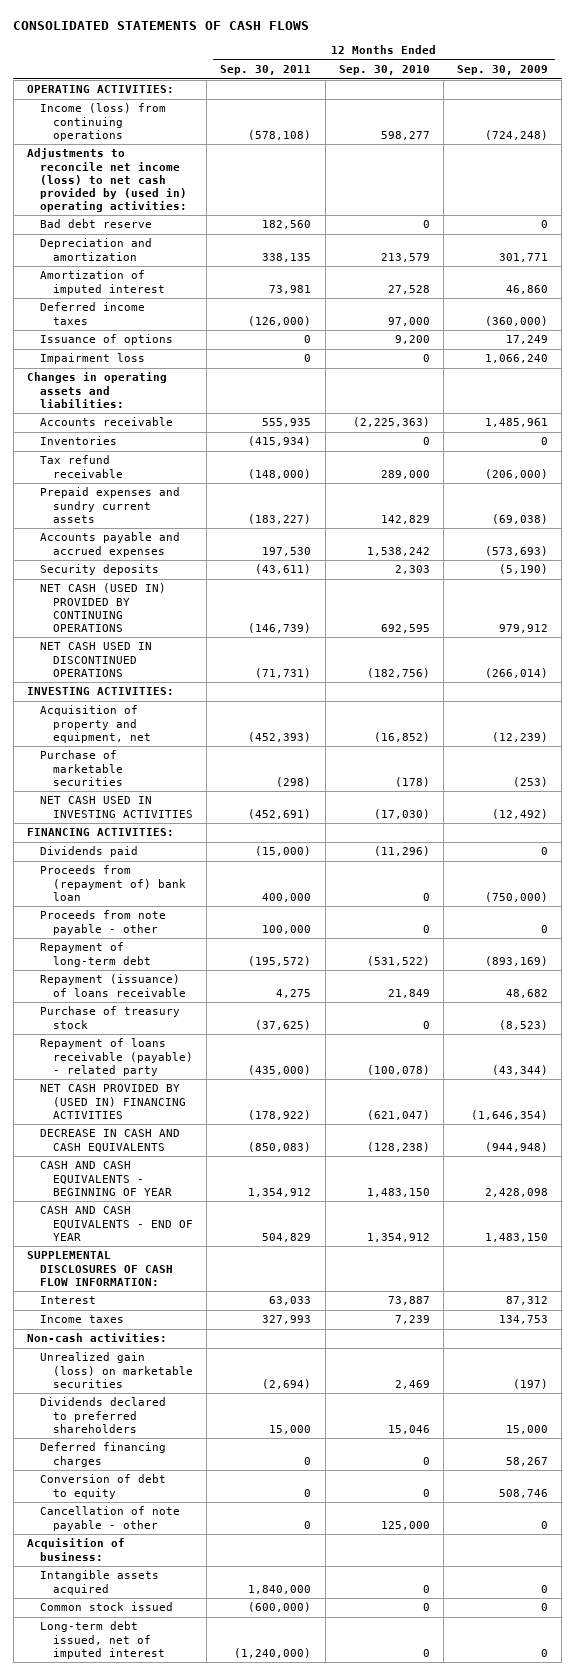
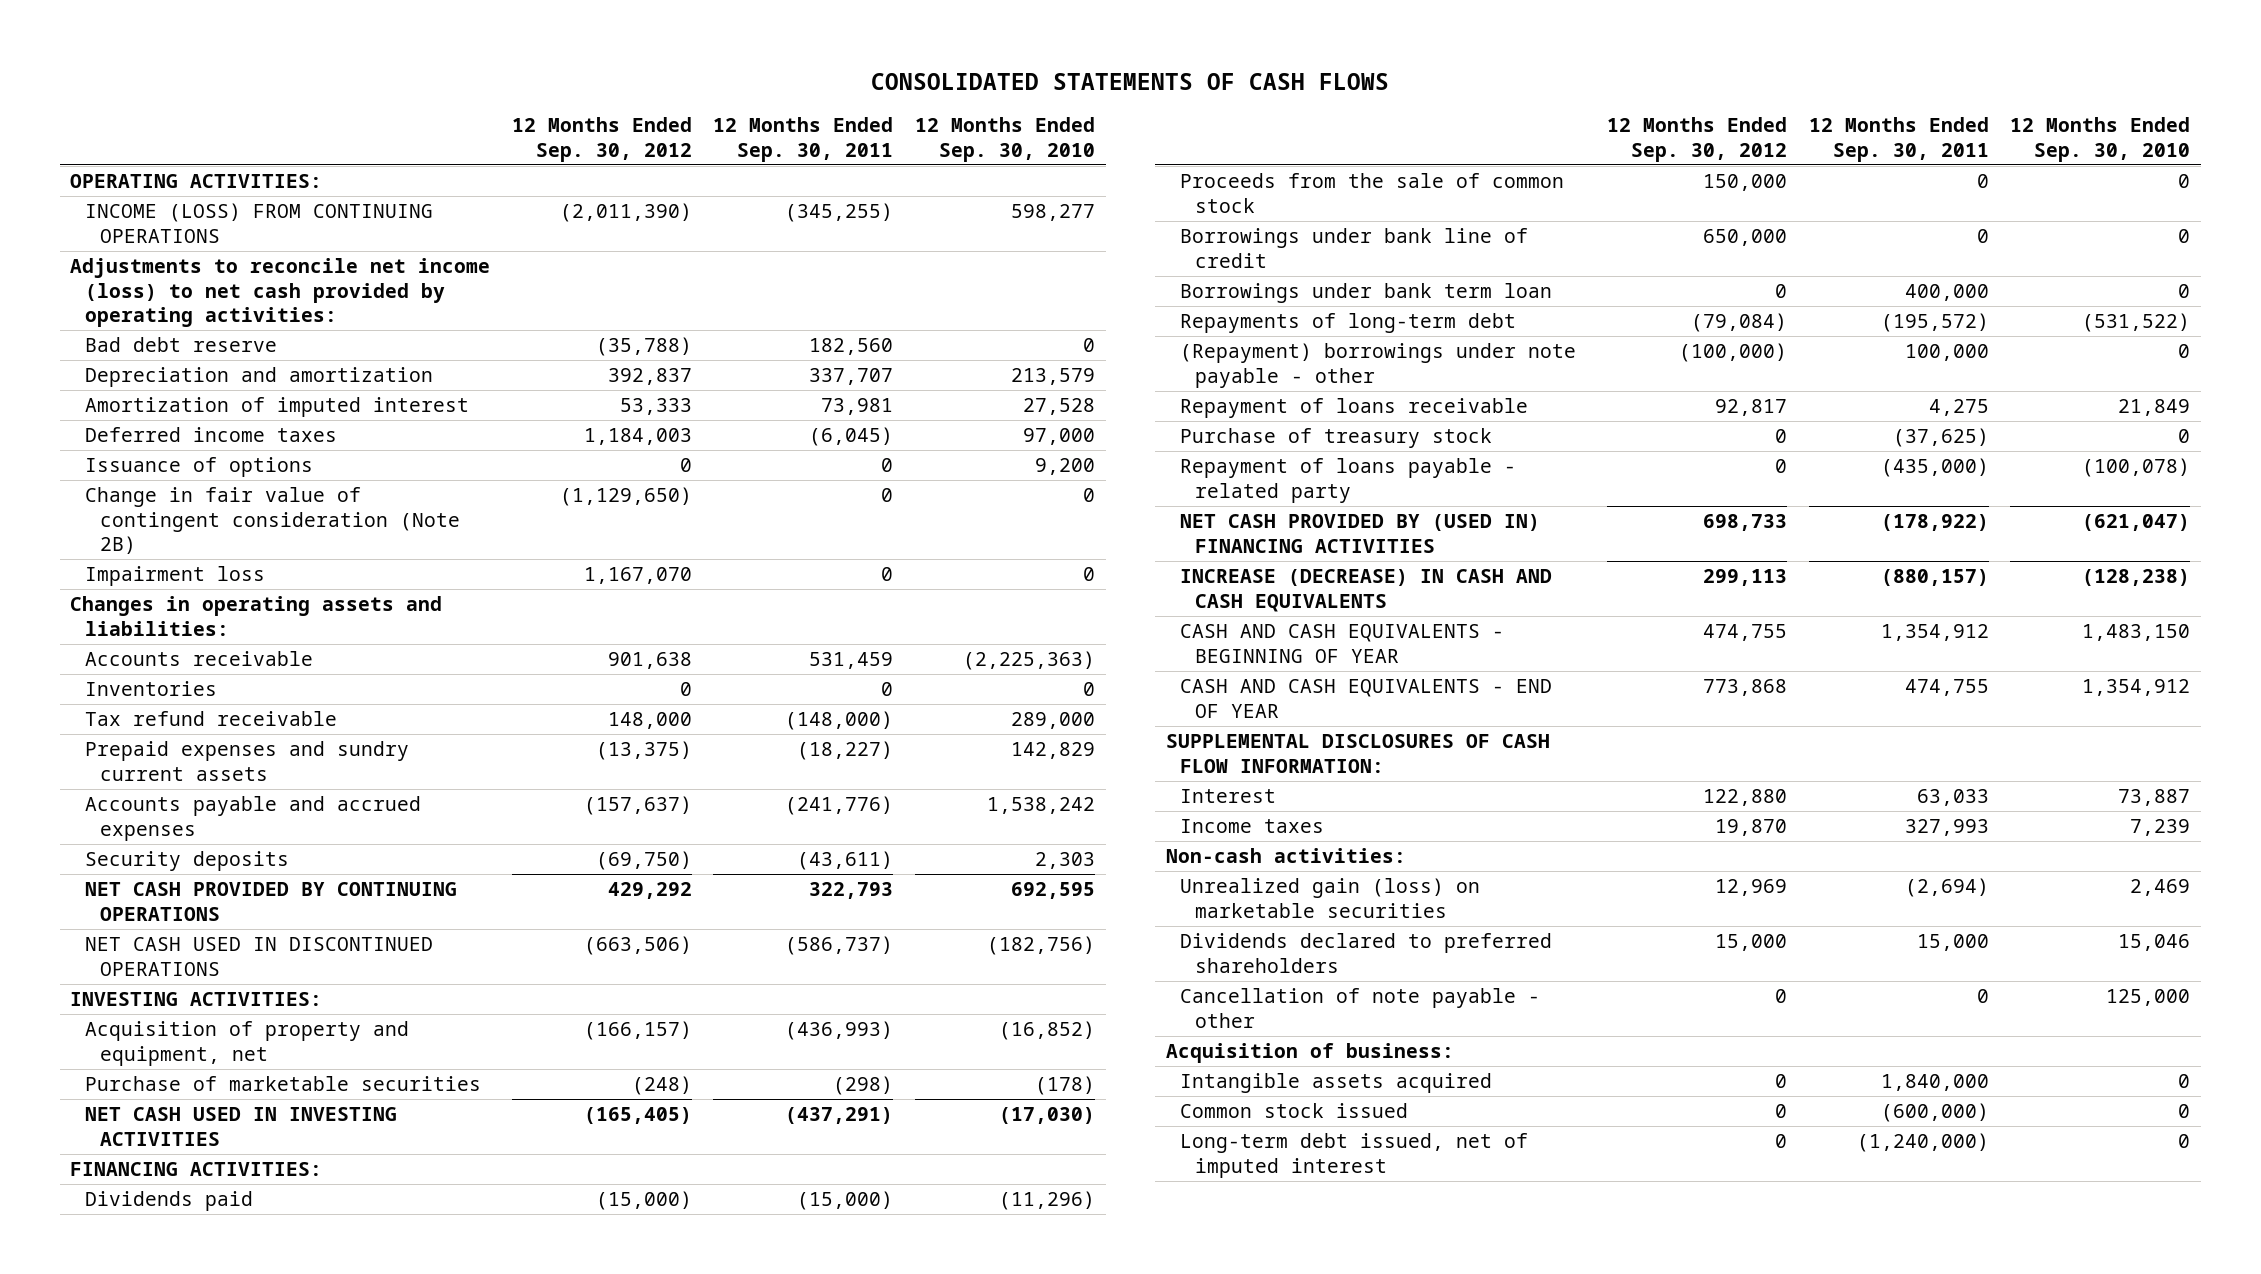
- | 12 Months Ended Sep. 30, 2011 | 12 Months Ended Sep. 30, 2010 | 12 Months Ended Sep. 30, 2009
+ | 12 Months Ended Sep. 30, 2012 | 12 Months Ended Sep. 30, 2011 | 12 Months Ended Sep. 30, 2010
- Income (loss) from continuing operations | (578,108) | 598,277 | (724,248)
- Adjustments to reconcile net income (loss) to net cash provided by (used in) operating activities:
+ INCOME (LOSS) FROM CONTINUING OPERATIONS | (2,011,390) | (345,255) | 598,277
+ Adjustments to reconcile net income (loss) to net cash provided by operating activities:
- Depreciation and amortization | 338,135 | 213,579 | 301,771
+ Depreciation and amortization | 392,837 | 337,707 | 213,579
- Deferred income taxes | (126,000) | 97,000 | (360,000)
+ Deferred income taxes | 1,184,003 | (6,045) | 97,000
+ Change in fair value of contingent consideration (Note 2B) | (1,129,650) | 0 | 0
- Accounts receivable | 555,935 | (2,225,363) | 1,485,961
- Inventories | (415,934) | 0 | 0
+ Accounts receivable | 901,638 | 531,459 | (2,225,363)
+ Inventories | 0 | 0 | 0
- Prepaid expenses and sundry current assets | (183,227) | 142,829 | (69,038)
- Accounts payable and accrued expenses | 197,530 | 1,538,242 | (573,693)
+ Prepaid expenses and sundry current assets | (13,375) | (18,227) | 142,829
+ Accounts payable and accrued expenses | (157,637) | (241,776) | 1,538,242
- NET CASH (USED IN) PROVIDED BY CONTINUING OPERATIONS | (146,739) | 692,595 | 979,912
- NET CASH USED IN DISCONTINUED OPERATIONS | (71,731) | (182,756) | (266,014)
+ NET CASH PROVIDED BY CONTINUING OPERATIONS | 429,292 | 322,793 | 692,595
+ NET CASH USED IN DISCONTINUED OPERATIONS | (663,506) | (586,737) | (182,756)
- Acquisition of property and equipment, net | (452,393) | (16,852) | (12,239)
+ Acquisition of property and equipment, net | (166,157) | (436,993) | (16,852)
- NET CASH USED IN INVESTING ACTIVITIES | (452,691) | (17,030) | (12,492)
+ NET CASH USED IN INVESTING ACTIVITIES | (165,405) | (437,291) | (17,030)
- Proceeds from (repayment of) bank loan | 400,000 | 0 | (750,000)
- Proceeds from note payable - other | 100,000 | 0 | 0
- Repayment of long-term debt | (195,572) | (531,522) | (893,169)
- Repayment (issuance) of loans receivable | 4,275 | 21,849 | 48,682
+ Proceeds from the sale of common stock | 150,000 | 0 | 0
+ Borrowings under bank line of credit | 650,000 | 0 | 0
+ Borrowings under bank term loan | 0 | 400,000 | 0
+ Repayments of long-term debt | (79,084) | (195,572) | (531,522)
+ (Repayment) borrowings under note payable - other | (100,000) | 100,000 | 0
+ Repayment of loans receivable | 92,817 | 4,275 | 21,849
- Repayment of loans receivable (payable) - related party | (435,000) | (100,078) | (43,344)
+ Repayment of loans payable - related party | 0 | (435,000) | (100,078)
- DECREASE IN CASH AND CASH EQUIVALENTS | (850,083) | (128,238) | (944,948)
+ INCREASE (DECREASE) IN CASH AND CASH EQUIVALENTS | 299,113 | (880,157) | (128,238)
- CASH AND CASH EQUIVALENTS - END OF YEAR | 504,829 | 1,354,912 | 1,483,150
+ CASH AND CASH EQUIVALENTS - END OF YEAR | 773,868 | 474,755 | 1,354,912
- Deferred financing charges | 0 | 0 | 58,267
- Conversion of debt to equity | 0 | 0 | 508,746

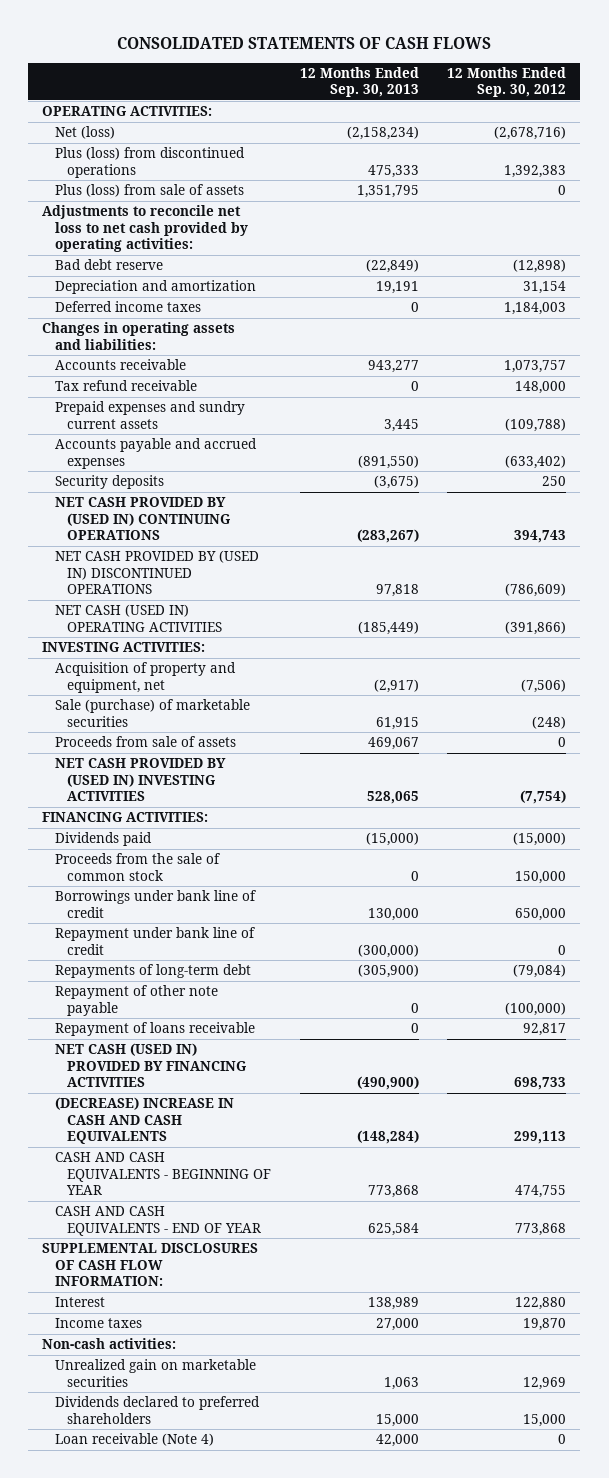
- | 12 Months Ended Sep. 30, 2012 | 12 Months Ended Sep. 30, 2011 | 12 Months Ended Sep. 30, 2010
+ | 12 Months Ended Sep. 30, 2013 | 12 Months Ended Sep. 30, 2012
- INCOME (LOSS) FROM CONTINUING OPERATIONS | (2,011,390) | (345,255) | 598,277
- Adjustments to reconcile net income (loss) to net cash provided by operating activities:
- Bad debt reserve | (35,788) | 182,560 | 0
- Depreciation and amortization | 392,837 | 337,707 | 213,579
- Amortization of imputed interest | 53,333 | 73,981 | 27,528
+ Net (loss) | (2,158,234) | (2,678,716)
+ Plus (loss) from discontinued operations | 475,333 | 1,392,383
+ Plus (loss) from sale of assets | 1,351,795 | 0
+ Adjustments to reconcile net loss to net cash provided by operating activities:
+ Bad debt reserve | (22,849) | (12,898)
+ Depreciation and amortization | 19,191 | 31,154
- Issuance of options | 0 | 0 | 9,200
- Change in fair value of contingent consideration (Note 2B) | (1,129,650) | 0 | 0
- Impairment loss | 1,167,070 | 0 | 0
- Accounts receivable | 901,638 | 531,459 | (2,225,363)
- Inventories | 0 | 0 | 0
+ Accounts receivable | 943,277 | 1,073,757
- Prepaid expenses and sundry current assets | (13,375) | (18,227) | 142,829
- Accounts payable and accrued expenses | (157,637) | (241,776) | 1,538,242
- Security deposits | (69,750) | (43,611) | 2,303
- NET CASH PROVIDED BY CONTINUING OPERATIONS | 429,292 | 322,793 | 692,595
- NET CASH USED IN DISCONTINUED OPERATIONS | (663,506) | (586,737) | (182,756)
+ Prepaid expenses and sundry current assets | 3,445 | (109,788)
+ Accounts payable and accrued expenses | (891,550) | (633,402)
+ Security deposits | (3,675) | 250
+ NET CASH PROVIDED BY (USED IN) CONTINUING OPERATIONS | (283,267) | 394,743
+ NET CASH PROVIDED BY (USED IN) DISCONTINUED OPERATIONS | 97,818 | (786,609)
+ NET CASH (USED IN) OPERATING ACTIVITIES | (185,449) | (391,866)
- Acquisition of property and equipment, net | (166,157) | (436,993) | (16,852)
- Purchase of marketable securities | (248) | (298) | (178)
- NET CASH USED IN INVESTING ACTIVITIES | (165,405) | (437,291) | (17,030)
+ Acquisition of property and equipment, net | (2,917) | (7,506)
+ Sale (purchase) of marketable securities | 61,915 | (248)
+ Proceeds from sale of assets | 469,067 | 0
+ NET CASH PROVIDED BY (USED IN) INVESTING ACTIVITIES | 528,065 | (7,754)
- Borrowings under bank term loan | 0 | 400,000 | 0
+ Repayment under bank line of credit | (300,000) | 0
- (Repayment) borrowings under note payable - other | (100,000) | 100,000 | 0
+ Repayment of other note payable | 0 | (100,000)
- Purchase of treasury stock | 0 | (37,625) | 0
- Repayment of loans payable - related party | 0 | (435,000) | (100,078)
- NET CASH PROVIDED BY (USED IN) FINANCING ACTIVITIES | 698,733 | (178,922) | (621,047)
- INCREASE (DECREASE) IN CASH AND CASH EQUIVALENTS | 299,113 | (880,157) | (128,238)
+ NET CASH (USED IN) PROVIDED BY FINANCING ACTIVITIES | (490,900) | 698,733
+ (DECREASE) INCREASE IN CASH AND CASH EQUIVALENTS | (148,284) | 299,113
- Unrealized gain (loss) on marketable securities | 12,969 | (2,694) | 2,469
+ Unrealized gain on marketable securities | 1,063 | 12,969
- Cancellation of note payable - other | 0 | 0 | 125,000
- Acquisition of business:
- Intangible assets acquired | 0 | 1,840,000 | 0
- Common stock issued | 0 | (600,000) | 0
- Long-term debt issued, net of imputed interest | 0 | (1,240,000) | 0
+ Loan receivable (Note 4) | 42,000 | 0

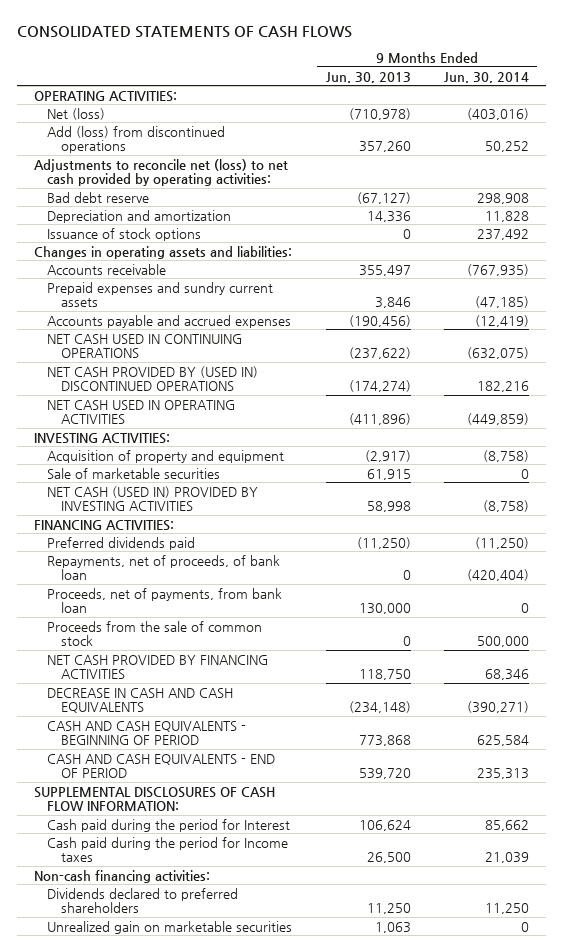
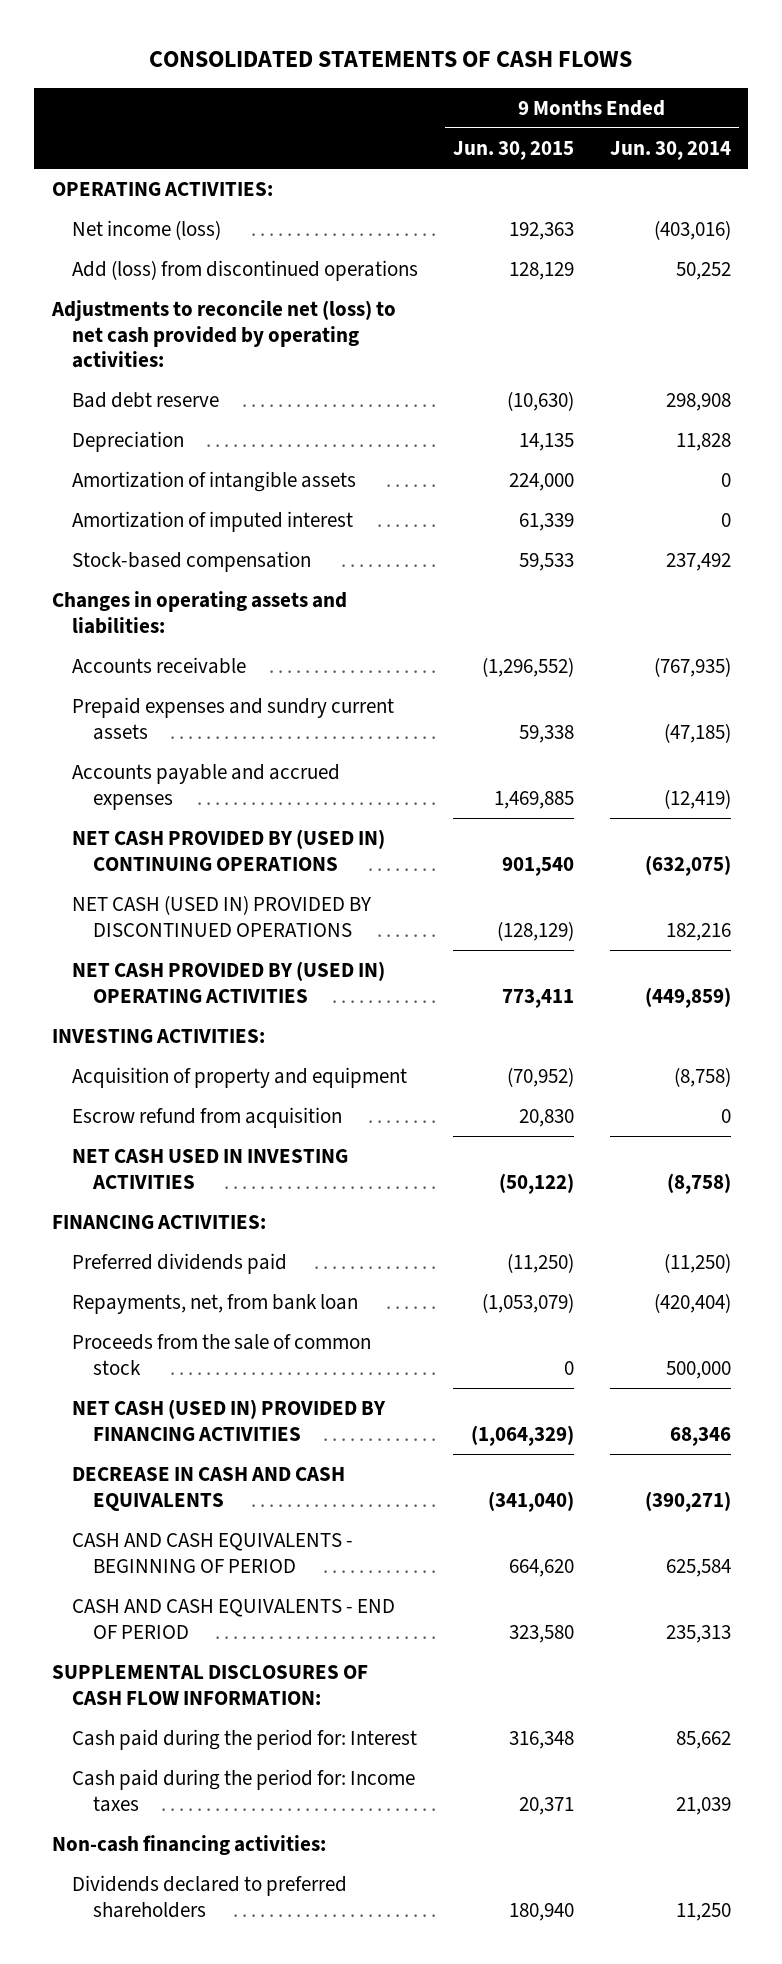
- | 9 Months Ended Jun. 30, 2013 | 9 Months Ended Jun. 30, 2014
+ | 9 Months Ended Jun. 30, 2015 | 9 Months Ended Jun. 30, 2014
- Net (loss) | (710,978) | (403,016)
+ Net income (loss) | 192,363 | (403,016)
- Depreciation and amortization | 14,336 | 11,828
- Issuance of stock options | 0 | 237,492
+ Depreciation | 14,135 | 11,828
+ Amortization of intangible assets | 224,000 | 0
+ Amortization of imputed interest | 61,339 | 0
+ Stock-based compensation | 59,533 | 237,492
- NET CASH USED IN CONTINUING OPERATIONS | (237,622) | (632,075)
- NET CASH PROVIDED BY (USED IN) DISCONTINUED OPERATIONS | (174,274) | 182,216
- NET CASH USED IN OPERATING ACTIVITIES | (411,896) | (449,859)
+ NET CASH PROVIDED BY (USED IN) CONTINUING OPERATIONS | 901,540 | (632,075)
+ NET CASH (USED IN) PROVIDED BY DISCONTINUED OPERATIONS | (128,129) | 182,216
+ NET CASH PROVIDED BY (USED IN) OPERATING ACTIVITIES | 773,411 | (449,859)
- Sale of marketable securities | 61,915 | 0
- NET CASH (USED IN) PROVIDED BY INVESTING ACTIVITIES | 58,998 | (8,758)
+ Escrow refund from acquisition | 20,830 | 0
+ NET CASH USED IN INVESTING ACTIVITIES | (50,122) | (8,758)
- Repayments, net of proceeds, of bank loan | 0 | (420,404)
- Proceeds, net of payments, from bank loan | 130,000 | 0
+ Repayments, net, from bank loan | (1,053,079) | (420,404)
- NET CASH PROVIDED BY FINANCING ACTIVITIES | 118,750 | 68,346
+ NET CASH (USED IN) PROVIDED BY FINANCING ACTIVITIES | (1,064,329) | 68,346
- Cash paid during the period for Interest | 106,624 | 85,662
- Cash paid during the period for Income taxes | 26,500 | 21,039
+ Cash paid during the period for: Interest | 316,348 | 85,662
+ Cash paid during the period for: Income taxes | 20,371 | 21,039
- Unrealized gain on marketable securities | 1,063 | 0

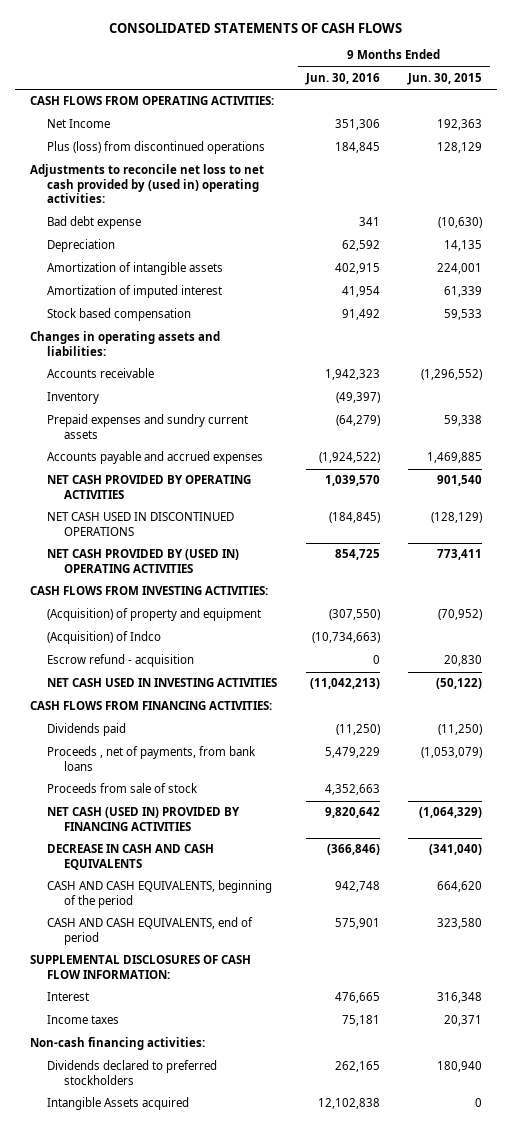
- | 9 Months Ended Jun. 30, 2015 | 9 Months Ended Jun. 30, 2014
+ | 9 Months Ended Jun. 30, 2016 | 9 Months Ended Jun. 30, 2015
- OPERATING ACTIVITIES:
- Net income (loss) | 192,363 | (403,016)
- Add (loss) from discontinued operations | 128,129 | 50,252
- Adjustments to reconcile net (loss) to net cash provided by operating activities:
- Bad debt reserve | (10,630) | 298,908
+ CASH FLOWS FROM OPERATING ACTIVITIES:
+ Net Income | 351,306 | 192,363
+ Plus (loss) from discontinued operations | 184,845 | 128,129
+ Adjustments to reconcile net loss to net cash provided by (used in) operating activities:
+ Bad debt expense | 341 | (10,630)
- Amortization of intangible assets | 224,000 | 0
+ Amortization of intangible assets | 402,915 | 224,001
- Stock-based compensation | 59,533 | 237,492
+ Stock based compensation | 91,492 | 59,533
+ Inventory | (49,397) |
- NET CASH PROVIDED BY (USED IN) CONTINUING OPERATIONS | 901,540 | (632,075)
- NET CASH (USED IN) PROVIDED BY DISCONTINUED OPERATIONS | (128,129) | 182,216
+ NET CASH PROVIDED BY OPERATING ACTIVITIES | 1,039,570 | 901,540
+ NET CASH USED IN DISCONTINUED OPERATIONS | (184,845) | (128,129)
- INVESTING ACTIVITIES:
- Acquisition of property and equipment | (70,952) | (8,758)
- Escrow refund from acquisition | 20,830 | 0
+ CASH FLOWS FROM INVESTING ACTIVITIES:
+ (Acquisition) of property and equipment | (307,550) | (70,952)
+ (Acquisition) of Indco | (10,734,663) |
+ Escrow refund - acquisition | 0 | 20,830
- FINANCING ACTIVITIES:
- Preferred dividends paid | (11,250) | (11,250)
- Repayments, net, from bank loan | (1,053,079) | (420,404)
- Proceeds from the sale of common stock | 0 | 500,000
+ CASH FLOWS FROM FINANCING ACTIVITIES:
+ Dividends paid | (11,250) | (11,250)
+ Proceeds , net of payments, from bank loans | 5,479,229 | (1,053,079)
+ Proceeds from sale of stock | 4,352,663 |
- CASH AND CASH EQUIVALENTS - BEGINNING OF PERIOD | 664,620 | 625,584
- CASH AND CASH EQUIVALENTS - END OF PERIOD | 323,580 | 235,313
+ CASH AND CASH EQUIVALENTS, beginning of the period | 942,748 | 664,620
+ CASH AND CASH EQUIVALENTS, end of period | 575,901 | 323,580
- Cash paid during the period for: Interest | 316,348 | 85,662
- Cash paid during the period for: Income taxes | 20,371 | 21,039
+ Interest | 476,665 | 316,348
+ Income taxes | 75,181 | 20,371
- Dividends declared to preferred shareholders | 180,940 | 11,250
+ Dividends declared to preferred stockholders | 262,165 | 180,940
+ Intangible Assets acquired | 12,102,838 | 0

